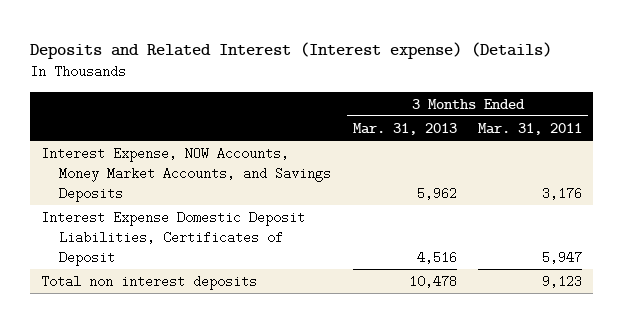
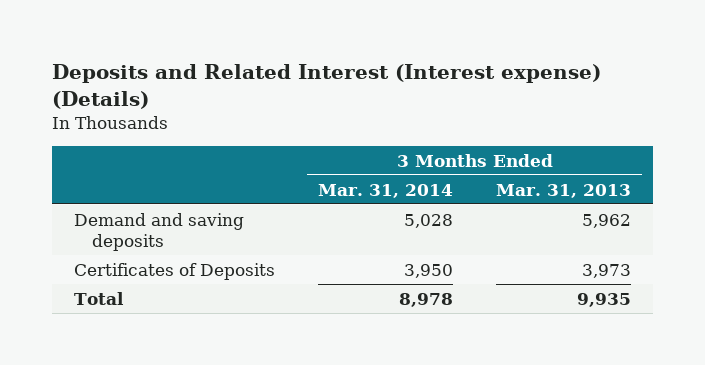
- | 3 Months Ended Mar. 31, 2013 | 3 Months Ended Mar. 31, 2011
+ | 3 Months Ended Mar. 31, 2014 | 3 Months Ended Mar. 31, 2013
- Interest Expense, NOW Accounts, Money Market Accounts, and Savings Deposits | 5,962 | 3,176
- Interest Expense Domestic Deposit Liabilities, Certificates of Deposit | 4,516 | 5,947
- Total non interest deposits | 10,478 | 9,123
+ Demand and saving deposits | 5,028 | 5,962
+ Certificates of Deposits | 3,950 | 3,973
+ Total | 8,978 | 9,935

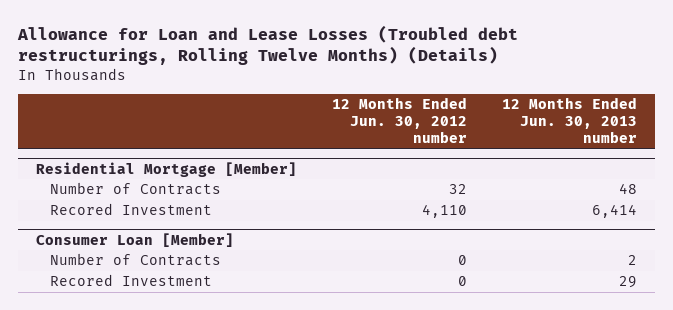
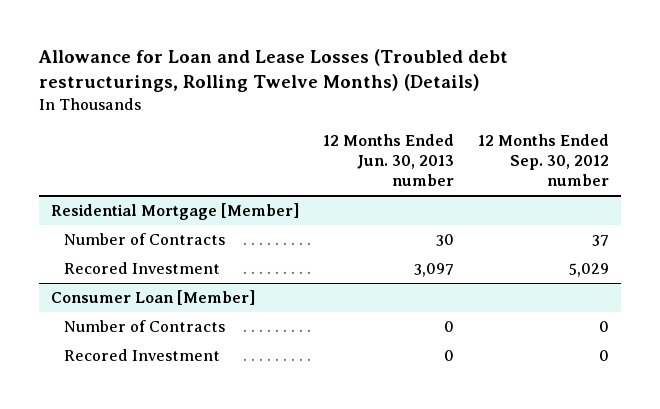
- | 12 Months Ended Jun. 30, 2012 number | 12 Months Ended Jun. 30, 2013 number
+ | 12 Months Ended Jun. 30, 2013 number | 12 Months Ended Sep. 30, 2012 number
@ Residential Mortgage [Member]
- Number of Contracts | 32 | 48
- Recored Investment | 4,110 | 6,414
+ Number of Contracts | 30 | 37
+ Recored Investment | 3,097 | 5,029
@ Consumer Loan [Member]
- Number of Contracts | 0 | 2
- Recored Investment | 0 | 29
+ Number of Contracts | 0 | 0
+ Recored Investment | 0 | 0

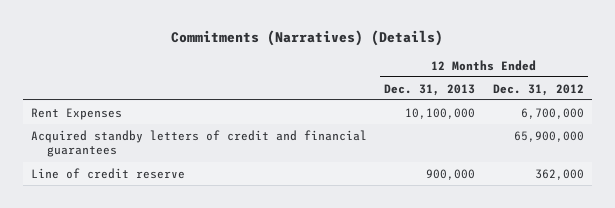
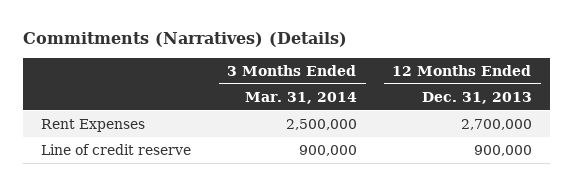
- | 12 Months Ended Dec. 31, 2013 | 12 Months Ended Dec. 31, 2012
+ | 3 Months Ended Mar. 31, 2014 | 12 Months Ended Dec. 31, 2013
- Rent Expenses | 10,100,000 | 6,700,000
- Acquired standby letters of credit and financial guarantees | | 65,900,000
+ Rent Expenses | 2,500,000 | 2,700,000

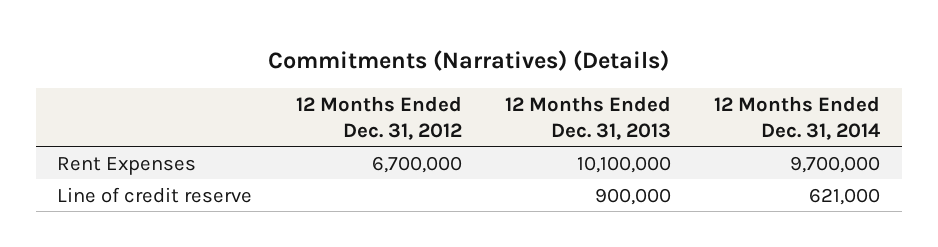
- | 3 Months Ended Mar. 31, 2014 | 12 Months Ended Dec. 31, 2013
+ | 12 Months Ended Dec. 31, 2012 | 12 Months Ended Dec. 31, 2013 | 12 Months Ended Dec. 31, 2014
- Rent Expenses | 2,500,000 | 2,700,000
+ Rent Expenses | 6,700,000 | 10,100,000 | 9,700,000

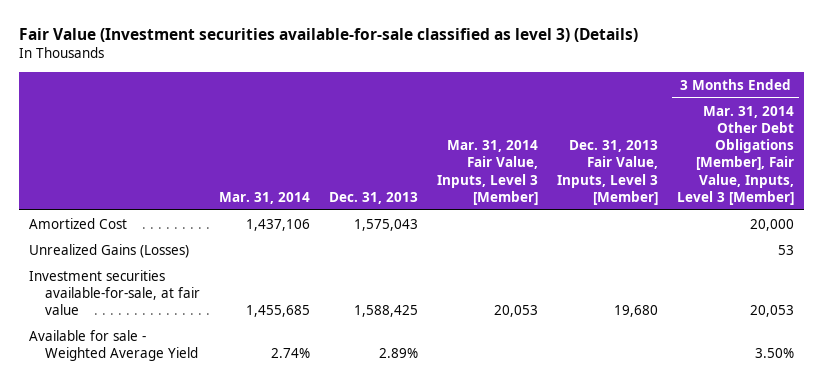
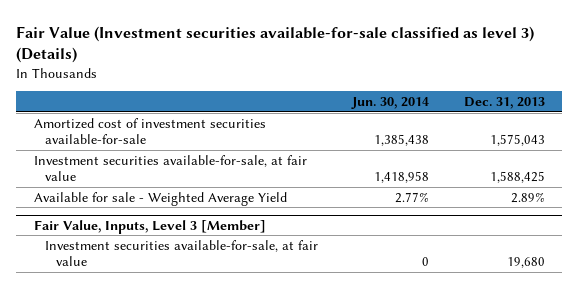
- | Mar. 31, 2014 | Dec. 31, 2013 | Mar. 31, 2014 Fair Value, Inputs, Level 3 [Member] | Dec. 31, 2013 Fair Value, Inputs, Level 3 [Member] | 3 Months Ended Mar. 31, 2014 Other Debt Obligations [Member], Fair Value, Inputs, Level 3 [Member]
+ | Jun. 30, 2014 | Dec. 31, 2013
- Amortized Cost | 1,437,106 | 1,575,043 | | | 20,000
- Unrealized Gains (Losses) | | | | | 53
+ Amortized cost of investment securities available-for-sale | 1,385,438 | 1,575,043
+ Fair Value, Inputs, Level 3 [Member]
+ Investment securities available-for-sale, at fair value | 0 | 19,680

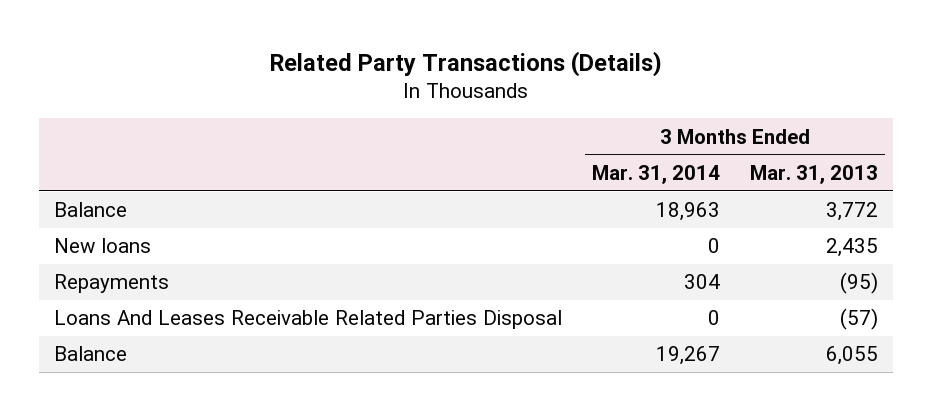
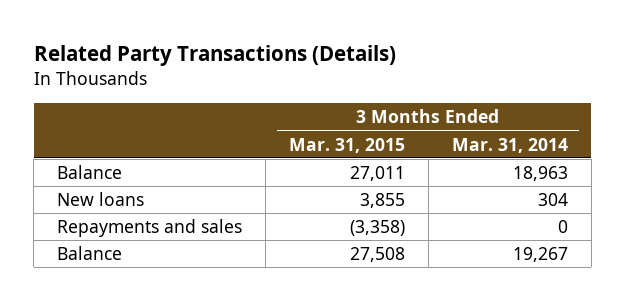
- | 3 Months Ended Mar. 31, 2014 | 3 Months Ended Mar. 31, 2013
+ | 3 Months Ended Mar. 31, 2015 | 3 Months Ended Mar. 31, 2014
- New loans | 0 | 2,435
- Repayments | 304 | (95)
- Loans And Leases Receivable Related Parties Disposal | 0 | (57)
+ New loans | 3,855 | 304
+ Repayments and sales | (3,358) | 0

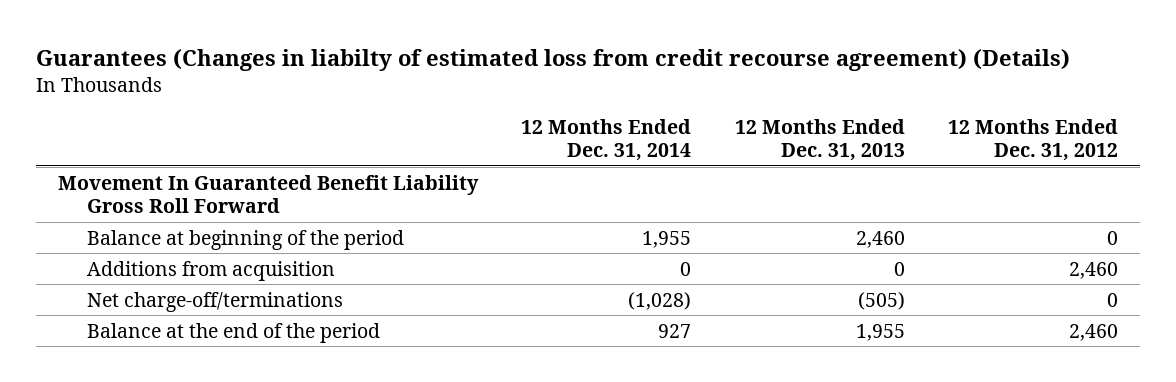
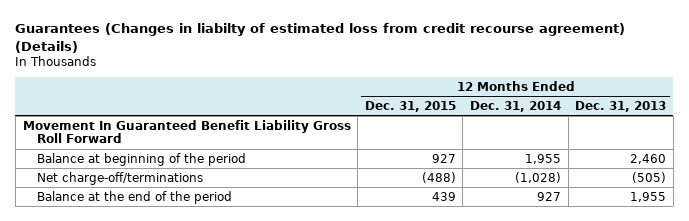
- | 12 Months Ended Dec. 31, 2014 | 12 Months Ended Dec. 31, 2013 | 12 Months Ended Dec. 31, 2012
+ | 12 Months Ended Dec. 31, 2015 | 12 Months Ended Dec. 31, 2014 | 12 Months Ended Dec. 31, 2013
- Additions from acquisition | 0 | 0 | 2,460

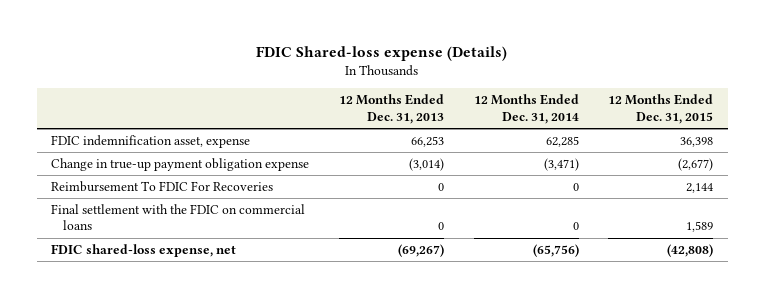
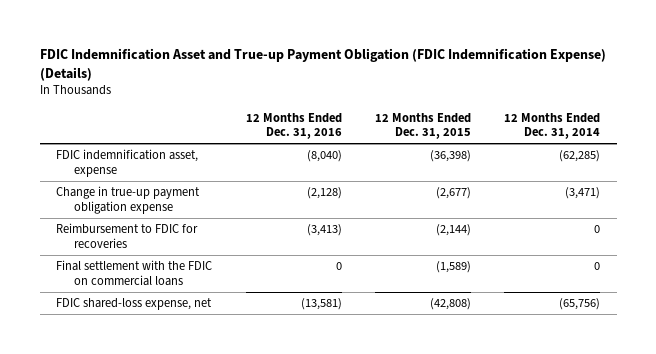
- FDIC Shared-loss expense (Details)
+ FDIC Indemnification Asset and True-up Payment Obligation (FDIC Indemnification Expense) (Details)
- | 12 Months Ended Dec. 31, 2013 | 12 Months Ended Dec. 31, 2014 | 12 Months Ended Dec. 31, 2015
+ | 12 Months Ended Dec. 31, 2016 | 12 Months Ended Dec. 31, 2015 | 12 Months Ended Dec. 31, 2014
- FDIC indemnification asset, expense | 66,253 | 62,285 | 36,398
+ FDIC indemnification asset, expense | (8,040) | (36,398) | (62,285)
- Reimbursement To FDIC For Recoveries | 0 | 0 | 2,144
- Final settlement with the FDIC on commercial loans | 0 | 0 | 1,589
+ Reimbursement to FDIC for recoveries | (3,413) | (2,144) | 0
+ Final settlement with the FDIC on commercial loans | 0 | (1,589) | 0

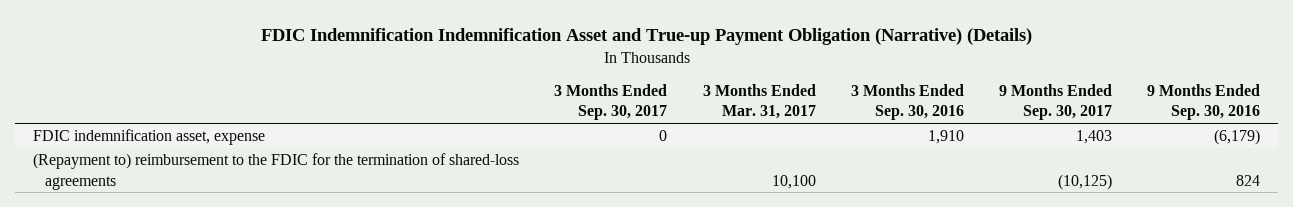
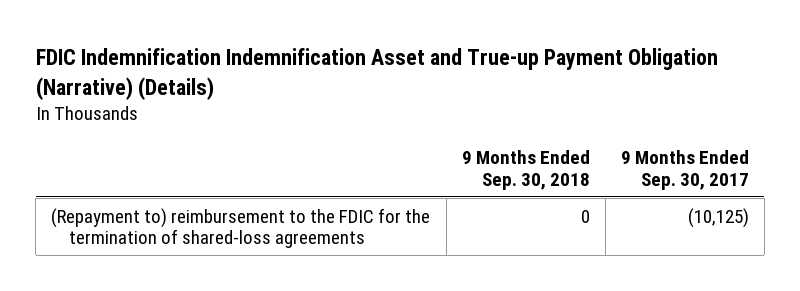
- | 3 Months Ended Sep. 30, 2017 | 3 Months Ended Mar. 31, 2017 | 3 Months Ended Sep. 30, 2016 | 9 Months Ended Sep. 30, 2017 | 9 Months Ended Sep. 30, 2016
+ | 9 Months Ended Sep. 30, 2018 | 9 Months Ended Sep. 30, 2017
- FDIC indemnification asset, expense | 0 | | 1,910 | 1,403 | (6,179)

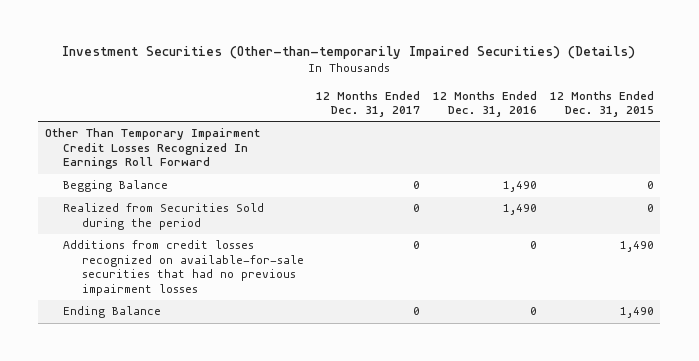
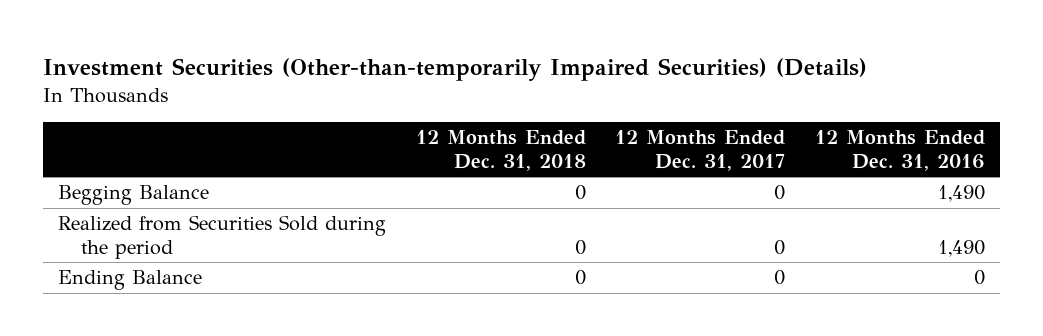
- | 12 Months Ended Dec. 31, 2017 | 12 Months Ended Dec. 31, 2016 | 12 Months Ended Dec. 31, 2015
+ | 12 Months Ended Dec. 31, 2018 | 12 Months Ended Dec. 31, 2017 | 12 Months Ended Dec. 31, 2016
- Other Than Temporary Impairment Credit Losses Recognized In Earnings Roll Forward
- Additions from credit losses recognized on available-for-sale securities that had no previous impairment losses | 0 | 0 | 1,490

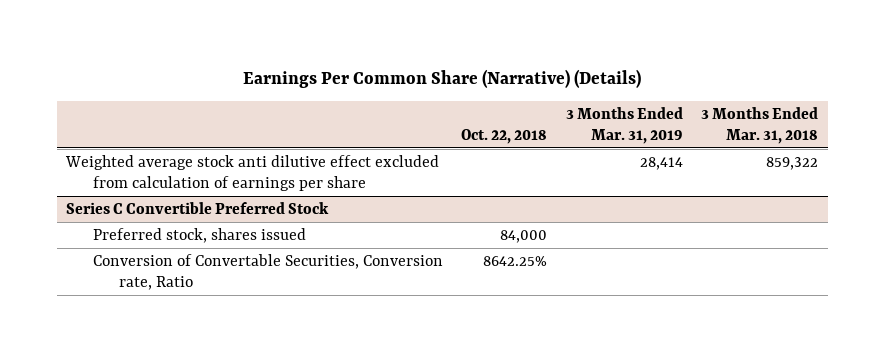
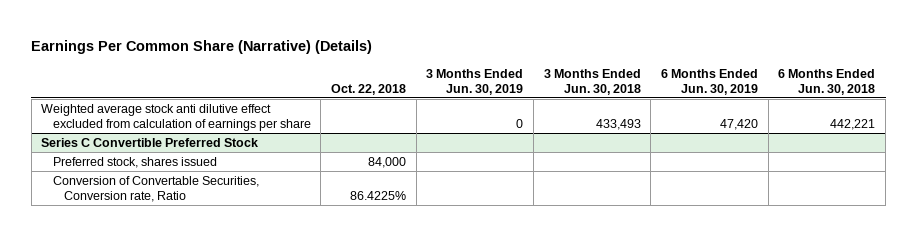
- | Oct. 22, 2018 | 3 Months Ended Mar. 31, 2019 | 3 Months Ended Mar. 31, 2018
+ | Oct. 22, 2018 | 3 Months Ended Jun. 30, 2019 | 3 Months Ended Jun. 30, 2018 | 6 Months Ended Jun. 30, 2019 | 6 Months Ended Jun. 30, 2018
@ Series C Convertible Preferred Stock
- Conversion of Convertable Securities, Conversion rate, Ratio | 8642.25% | |
+ Conversion of Convertable Securities, Conversion rate, Ratio | 86.4225% | | | |

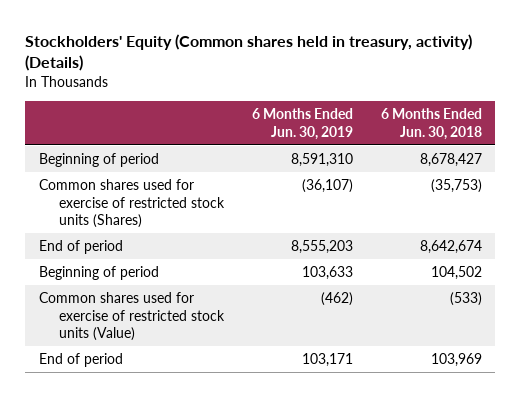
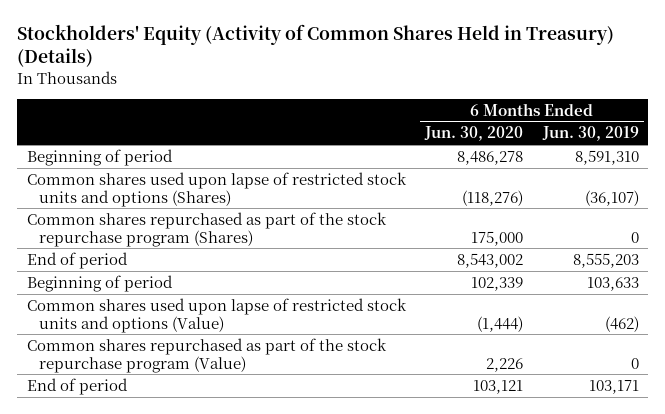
- Stockholders' Equity (Common shares held in treasury, activity) (Details)
+ Stockholders' Equity (Activity of Common Shares Held in Treasury) (Details)
- | 6 Months Ended Jun. 30, 2019 | 6 Months Ended Jun. 30, 2018
+ | 6 Months Ended Jun. 30, 2020 | 6 Months Ended Jun. 30, 2019
- Common shares used for exercise of restricted stock units (Shares) | (36,107) | (35,753)
+ Common shares used upon lapse of restricted stock units and options (Shares) | (118,276) | (36,107)
+ Common shares repurchased as part of the stock repurchase program (Shares) | 175,000 | 0
- Common shares used for exercise of restricted stock units (Value) | (462) | (533)
+ Common shares used upon lapse of restricted stock units and options (Value) | (1,444) | (462)
+ Common shares repurchased as part of the stock repurchase program (Value) | 2,226 | 0

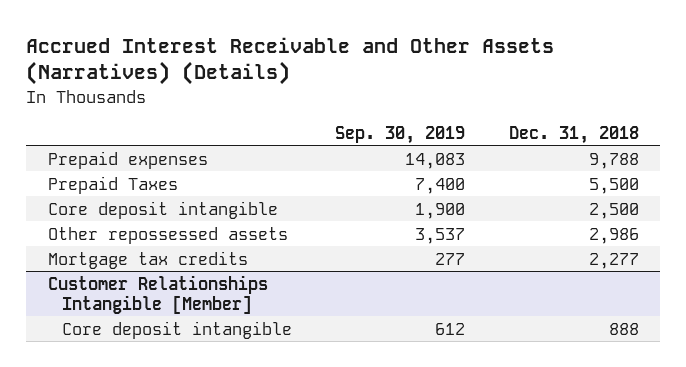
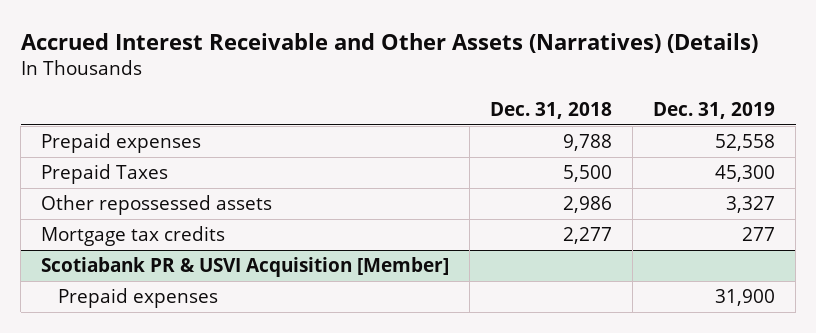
- | Sep. 30, 2019 | Dec. 31, 2018
+ | Dec. 31, 2018 | Dec. 31, 2019
- Core deposit intangible | 1,900 | 2,500
- Customer Relationships Intangible [Member]
- Core deposit intangible | 612 | 888
+ Scotiabank PR & USVI Acquisition [Member]
+ Prepaid expenses | | 31,900

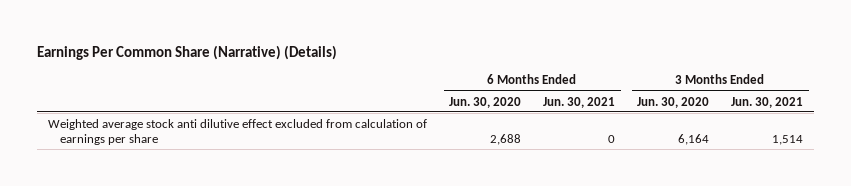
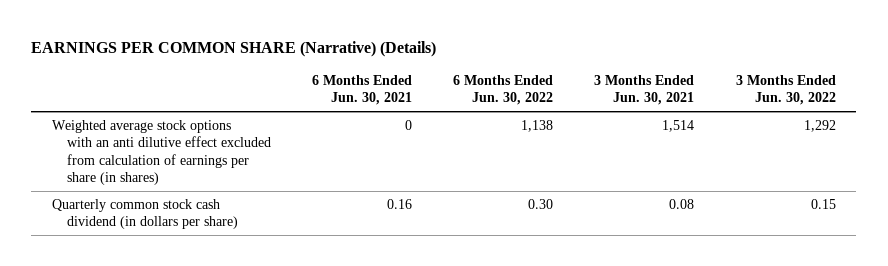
- Earnings Per Common Share (Narrative) (Details)
+ EARNINGS PER COMMON SHARE (Narrative) (Details)
- | 6 Months Ended Jun. 30, 2020 | 6 Months Ended Jun. 30, 2021 | 3 Months Ended Jun. 30, 2020 | 3 Months Ended Jun. 30, 2021
+ | 6 Months Ended Jun. 30, 2021 | 6 Months Ended Jun. 30, 2022 | 3 Months Ended Jun. 30, 2021 | 3 Months Ended Jun. 30, 2022
- Weighted average stock anti dilutive effect excluded from calculation of earnings per share | 2,688 | 0 | 6,164 | 1,514
+ Weighted average stock options with an anti dilutive effect excluded from calculation of earnings per share (in shares) | 0 | 1,138 | 1,514 | 1,292
+ Quarterly common stock cash dividend (in dollars per share) | 0.16 | 0.30 | 0.08 | 0.15

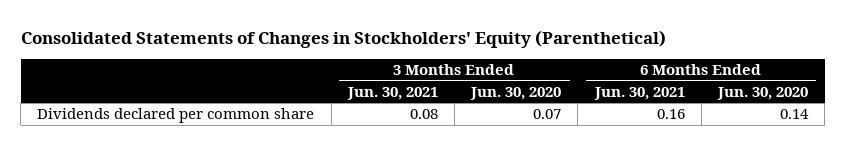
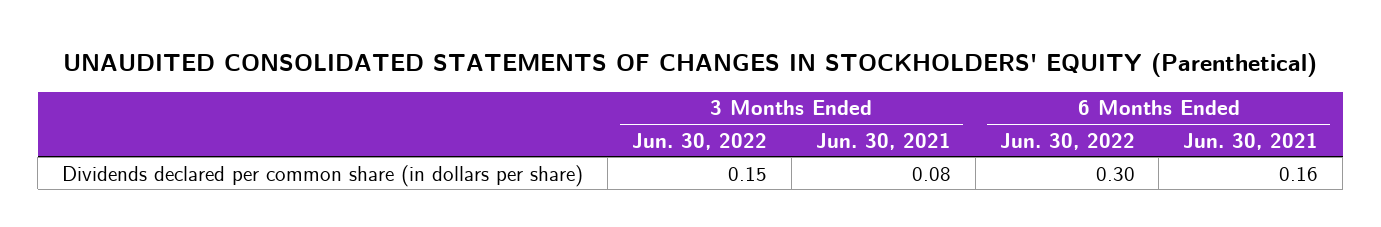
- Consolidated Statements of Changes in Stockholders' Equity (Parenthetical)
+ UNAUDITED CONSOLIDATED STATEMENTS OF CHANGES IN STOCKHOLDERS' EQUITY (Parenthetical)
- | 3 Months Ended Jun. 30, 2021 | 3 Months Ended Jun. 30, 2020 | 6 Months Ended Jun. 30, 2021 | 6 Months Ended Jun. 30, 2020
+ | 3 Months Ended Jun. 30, 2022 | 3 Months Ended Jun. 30, 2021 | 6 Months Ended Jun. 30, 2022 | 6 Months Ended Jun. 30, 2021
- Dividends declared per common share | 0.08 | 0.07 | 0.16 | 0.14
+ Dividends declared per common share (in dollars per share) | 0.15 | 0.08 | 0.30 | 0.16

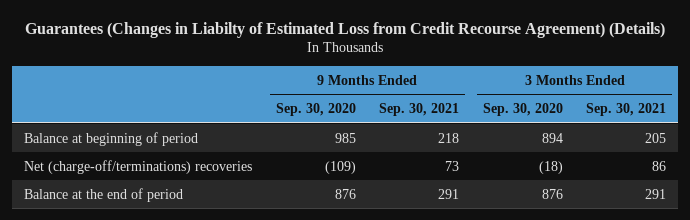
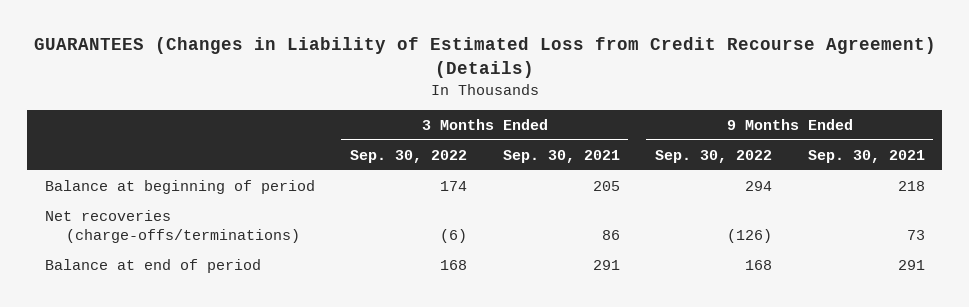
- Guarantees (Changes in Liabilty of Estimated Loss from Credit Recourse Agreement) (Details)
+ GUARANTEES (Changes in Liability of Estimated Loss from Credit Recourse Agreement) (Details)
- | 9 Months Ended Sep. 30, 2020 | 9 Months Ended Sep. 30, 2021 | 3 Months Ended Sep. 30, 2020 | 3 Months Ended Sep. 30, 2021
+ | 3 Months Ended Sep. 30, 2022 | 3 Months Ended Sep. 30, 2021 | 9 Months Ended Sep. 30, 2022 | 9 Months Ended Sep. 30, 2021
- Net (charge-off/terminations) recoveries | (109) | 73 | (18) | 86
- Balance at the end of period | 876 | 291 | 876 | 291
+ Net recoveries (charge-offs/terminations) | (6) | 86 | (126) | 73
+ Balance at end of period | 168 | 291 | 168 | 291

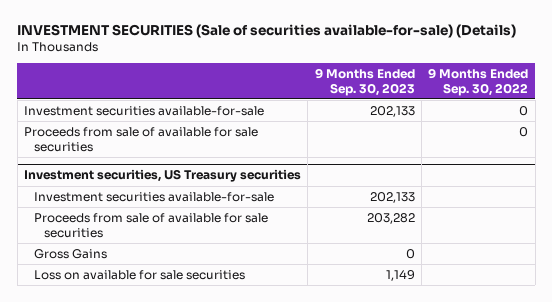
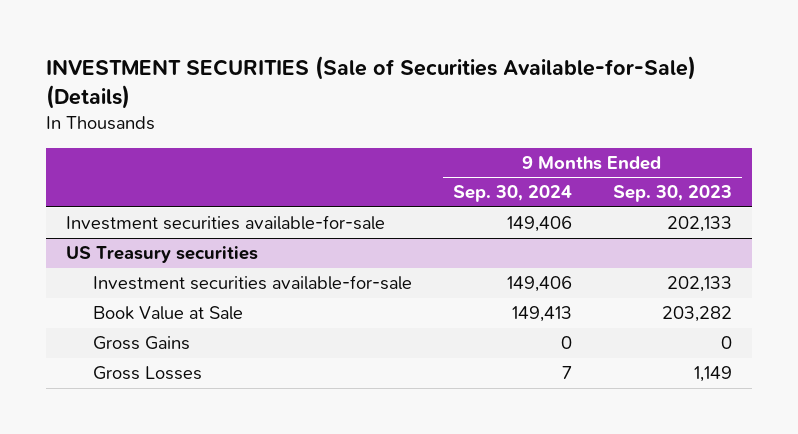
- INVESTMENT SECURITIES (Sale of securities available-for-sale) (Details)
+ INVESTMENT SECURITIES (Sale of Securities Available-for-Sale) (Details)
- | 9 Months Ended Sep. 30, 2023 | 9 Months Ended Sep. 30, 2022
+ | 9 Months Ended Sep. 30, 2024 | 9 Months Ended Sep. 30, 2023
- Proceeds from sale of available for sale securities | | 0
- Investment securities, US Treasury securities
+ US Treasury securities
- Proceeds from sale of available for sale securities | 203,282 |
+ Book Value at Sale | 149,413 | 203,282
- Loss on available for sale securities | 1,149 |
+ Gross Losses | 7 | 1,149

